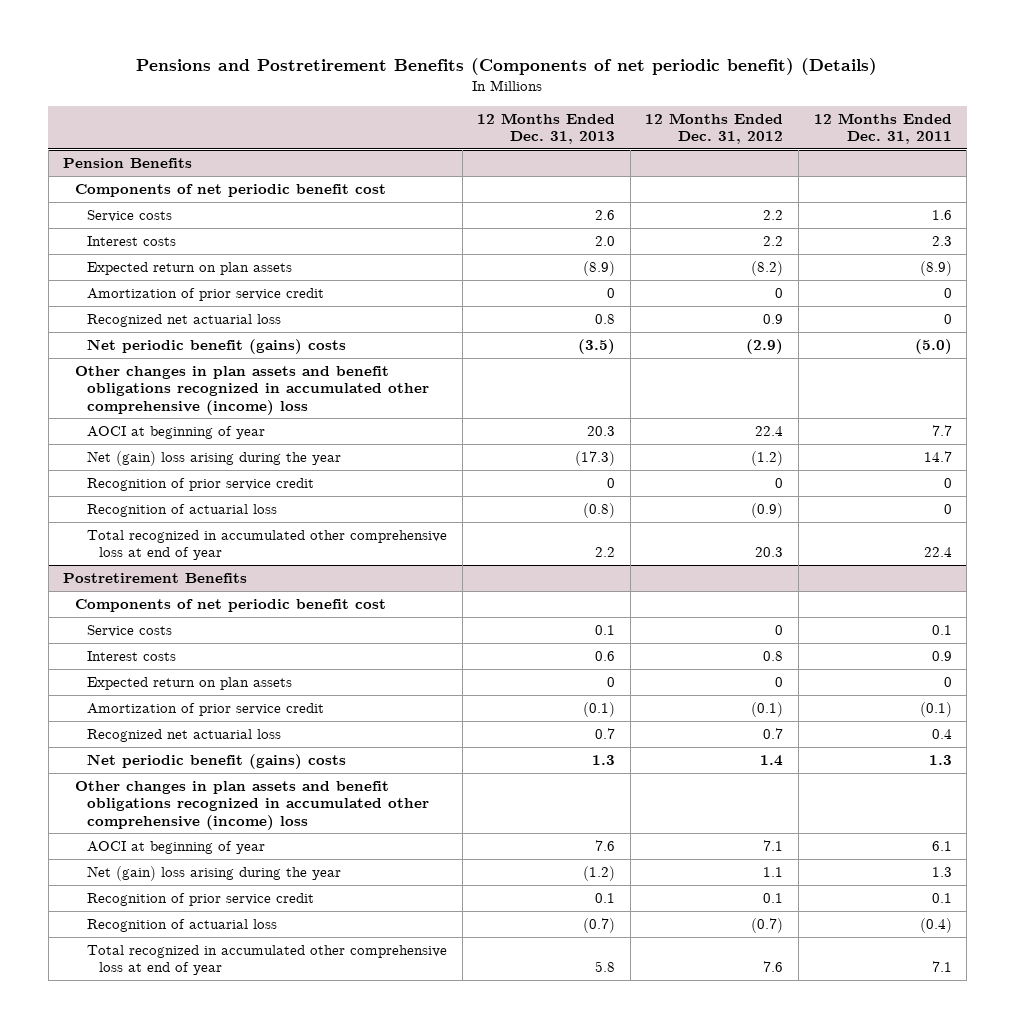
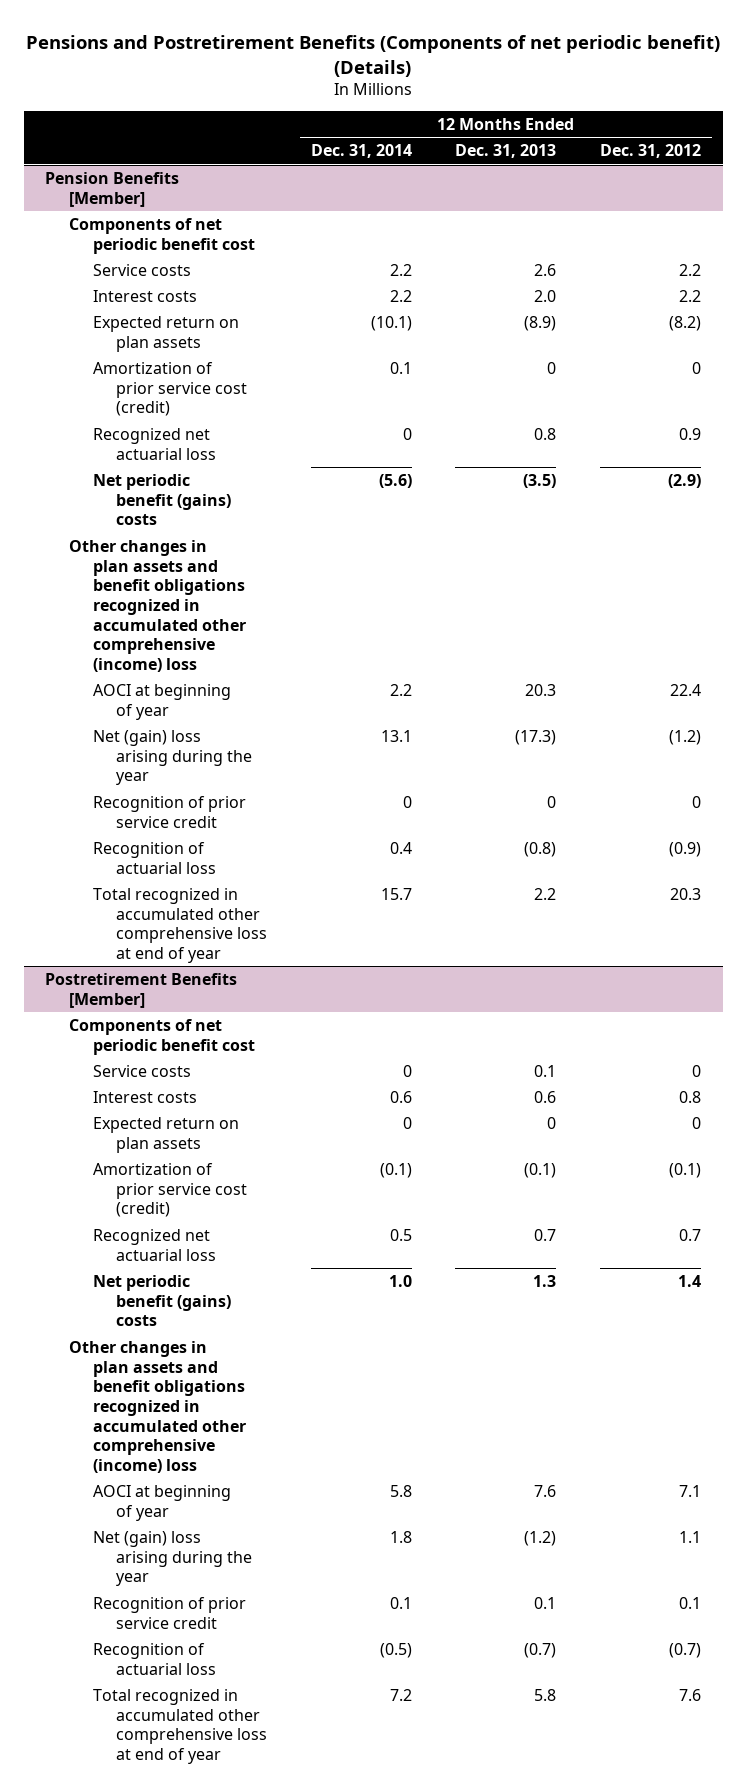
- | 12 Months Ended Dec. 31, 2013 | 12 Months Ended Dec. 31, 2012 | 12 Months Ended Dec. 31, 2011
+ | 12 Months Ended Dec. 31, 2014 | 12 Months Ended Dec. 31, 2013 | 12 Months Ended Dec. 31, 2012
- Pension Benefits
+ Pension Benefits [Member]
- Amortization of prior service credit | 0 | 0 | 0
+ Amortization of prior service cost (credit) | 0.1 | 0 | 0
- Postretirement Benefits
+ Postretirement Benefits [Member]
- Amortization of prior service credit | (0.1) | (0.1) | (0.1)
+ Amortization of prior service cost (credit) | (0.1) | (0.1) | (0.1)

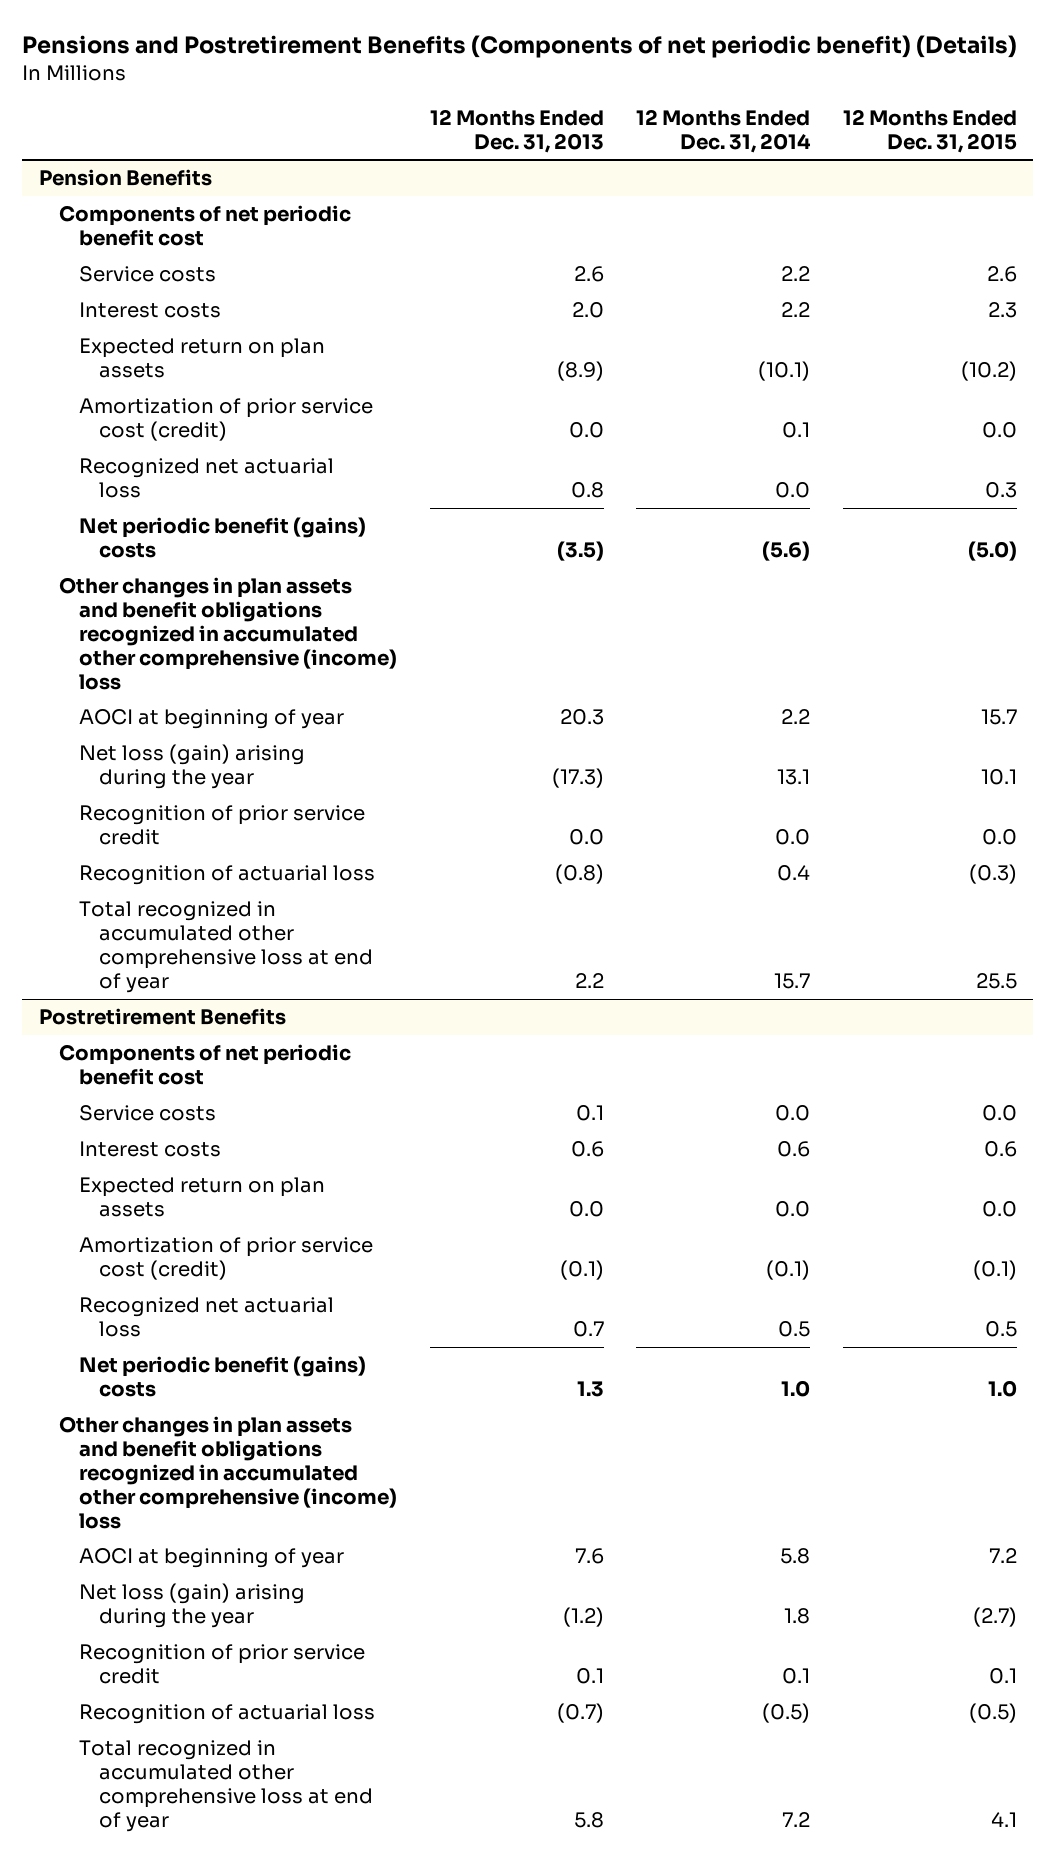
- | 12 Months Ended Dec. 31, 2014 | 12 Months Ended Dec. 31, 2013 | 12 Months Ended Dec. 31, 2012
+ | 12 Months Ended Dec. 31, 2013 | 12 Months Ended Dec. 31, 2014 | 12 Months Ended Dec. 31, 2015
- Pension Benefits [Member]
+ Pension Benefits
- Amortization of prior service cost (credit) | 0.1 | 0 | 0
- Recognized net actuarial loss | 0 | 0.8 | 0.9
+ Amortization of prior service cost (credit) | 0.0 | 0.1 | 0.0
+ Recognized net actuarial loss | 0.8 | 0.0 | 0.3
- Net (gain) loss arising during the year | 13.1 | (17.3) | (1.2)
- Recognition of prior service credit | 0 | 0 | 0
+ Net loss (gain) arising during the year | (17.3) | 13.1 | 10.1
+ Recognition of prior service credit | 0.0 | 0.0 | 0.0
- Postretirement Benefits [Member]
+ Postretirement Benefits
- Service costs | 0 | 0.1 | 0
+ Service costs | 0.1 | 0.0 | 0.0
- Expected return on plan assets | 0 | 0 | 0
+ Expected return on plan assets | 0.0 | 0.0 | 0.0
- Net (gain) loss arising during the year | 1.8 | (1.2) | 1.1
+ Net loss (gain) arising during the year | (1.2) | 1.8 | (2.7)

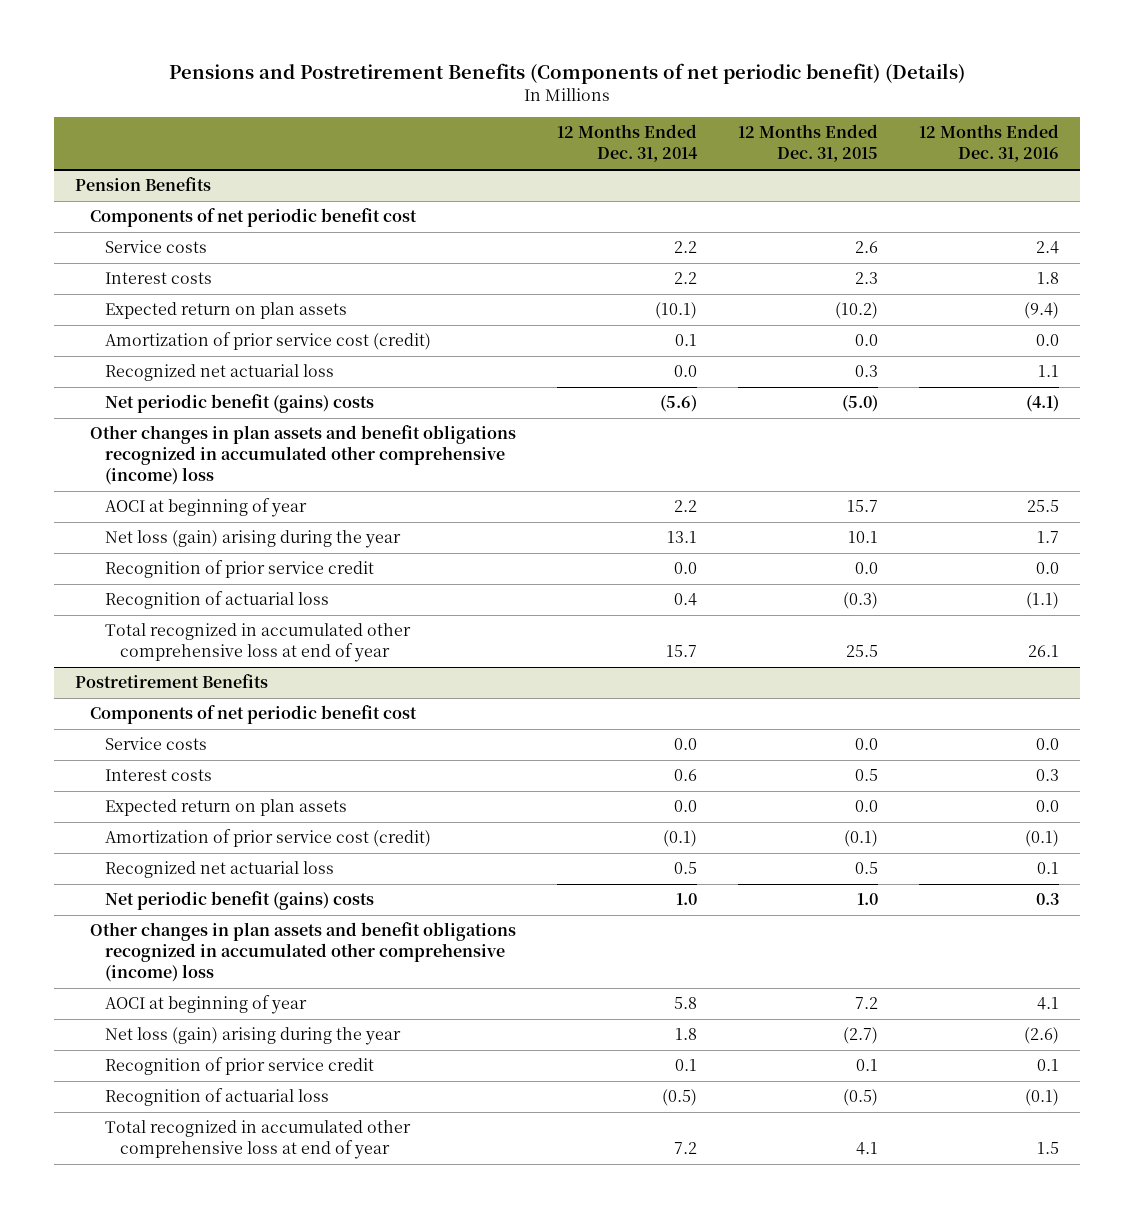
- | 12 Months Ended Dec. 31, 2013 | 12 Months Ended Dec. 31, 2014 | 12 Months Ended Dec. 31, 2015
+ | 12 Months Ended Dec. 31, 2014 | 12 Months Ended Dec. 31, 2015 | 12 Months Ended Dec. 31, 2016
@ Postretirement Benefits
- Interest costs | 0.6 | 0.6 | 0.6
+ Interest costs | 0.6 | 0.5 | 0.3

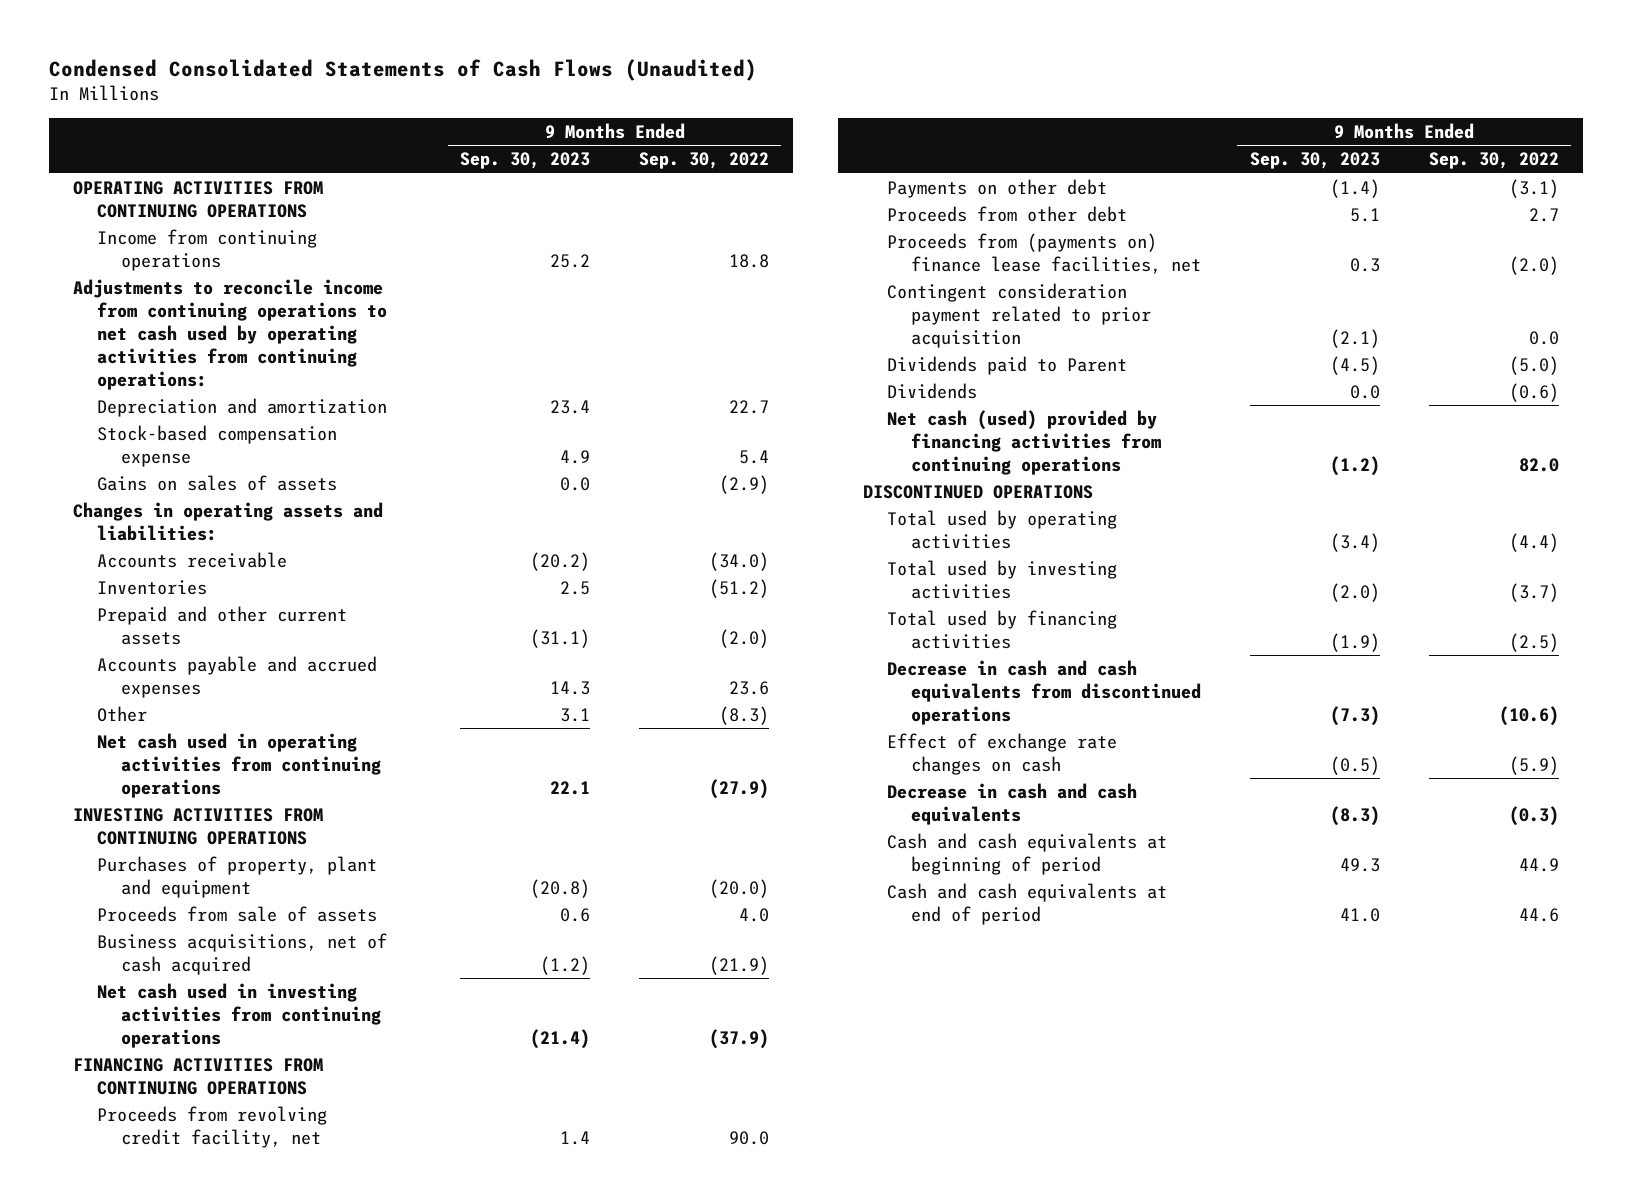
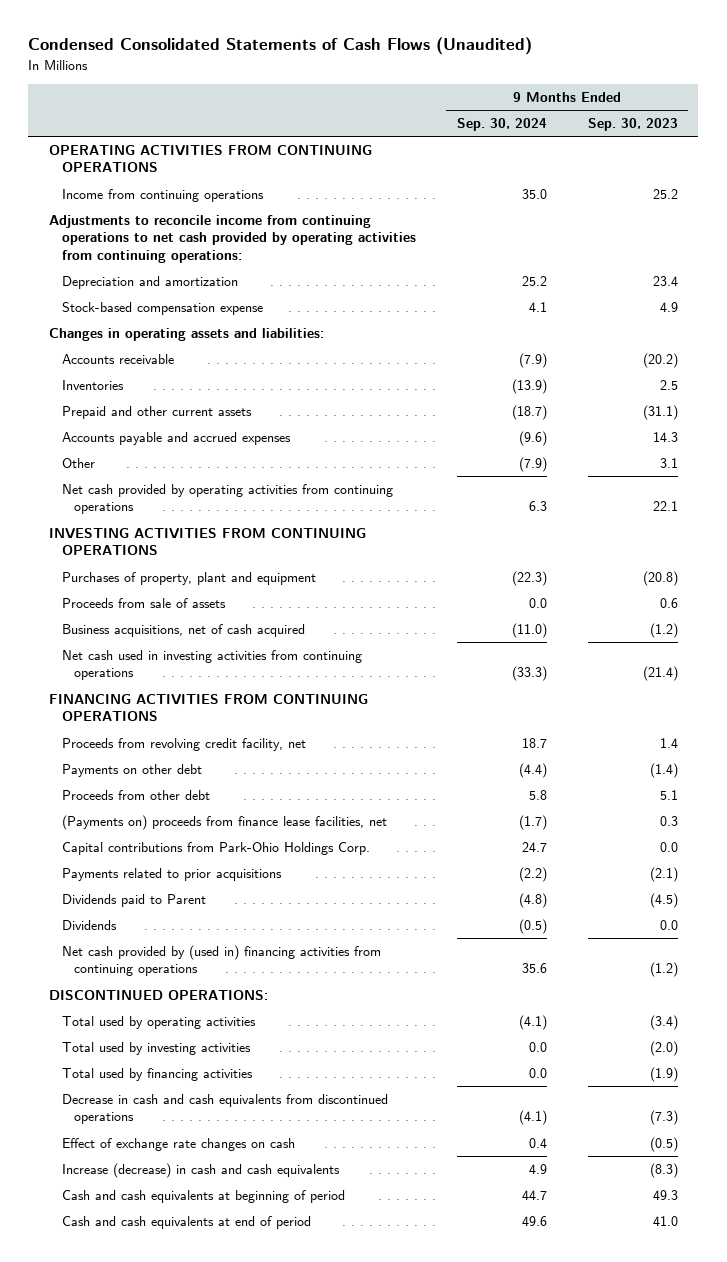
- | 9 Months Ended Sep. 30, 2023 | 9 Months Ended Sep. 30, 2022
+ | 9 Months Ended Sep. 30, 2024 | 9 Months Ended Sep. 30, 2023
- Adjustments to reconcile income from continuing operations to net cash used by operating activities from continuing operations:
+ Adjustments to reconcile income from continuing operations to net cash provided by operating activities from continuing operations:
- Gains on sales of assets | 0.0 | (2.9)
- Net cash used in operating activities from continuing operations | 22.1 | (27.9)
+ Net cash provided by operating activities from continuing operations | 6.3 | 22.1
- Proceeds from (payments on) finance lease facilities, net | 0.3 | (2.0)
- Contingent consideration payment related to prior acquisition | (2.1) | 0.0
+ (Payments on) proceeds from finance lease facilities, net | (1.7) | 0.3
+ Capital contributions from Park-Ohio Holdings Corp. | 24.7 | 0.0
+ Payments related to prior acquisitions | (2.2) | (2.1)
- Net cash (used) provided by financing activities from continuing operations | (1.2) | 82.0
- DISCONTINUED OPERATIONS
+ Net cash provided by (used in) financing activities from continuing operations | 35.6 | (1.2)
+ DISCONTINUED OPERATIONS:
- Decrease in cash and cash equivalents | (8.3) | (0.3)
+ Increase (decrease) in cash and cash equivalents | 4.9 | (8.3)

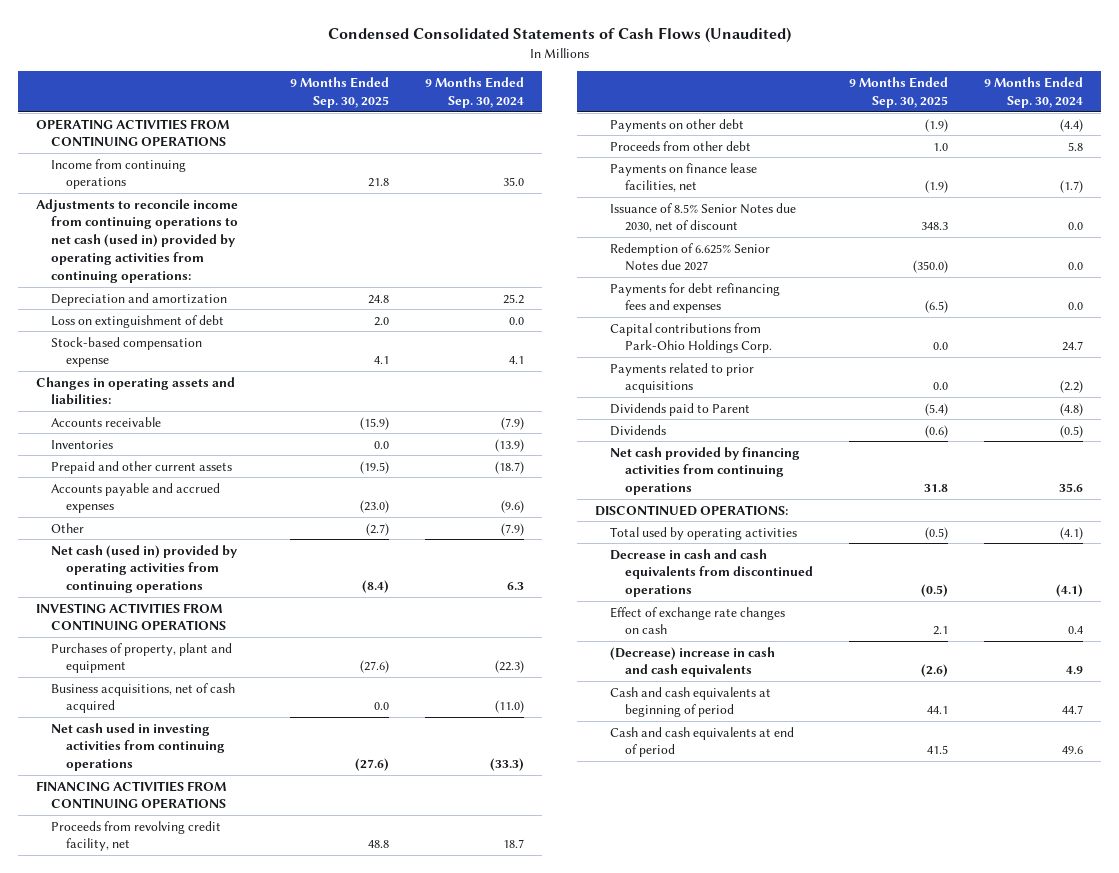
- | 9 Months Ended Sep. 30, 2024 | 9 Months Ended Sep. 30, 2023
+ | 9 Months Ended Sep. 30, 2025 | 9 Months Ended Sep. 30, 2024
- Adjustments to reconcile income from continuing operations to net cash provided by operating activities from continuing operations:
+ Adjustments to reconcile income from continuing operations to net cash (used in) provided by operating activities from continuing operations:
+ Loss on extinguishment of debt | 2.0 | 0.0
- Net cash provided by operating activities from continuing operations | 6.3 | 22.1
+ Net cash (used in) provided by operating activities from continuing operations | (8.4) | 6.3
- Proceeds from sale of assets | 0.0 | 0.6
- (Payments on) proceeds from finance lease facilities, net | (1.7) | 0.3
+ Payments on finance lease facilities, net | (1.9) | (1.7)
+ Issuance of 8.5% Senior Notes due 2030, net of discount | 348.3 | 0.0
+ Redemption of 6.625% Senior Notes due 2027 | (350.0) | 0.0
+ Payments for debt refinancing fees and expenses | (6.5) | 0.0
- Net cash provided by (used in) financing activities from continuing operations | 35.6 | (1.2)
+ Net cash provided by financing activities from continuing operations | 31.8 | 35.6
- Total used by investing activities | 0.0 | (2.0)
- Total used by financing activities | 0.0 | (1.9)
- Increase (decrease) in cash and cash equivalents | 4.9 | (8.3)
+ (Decrease) increase in cash and cash equivalents | (2.6) | 4.9

